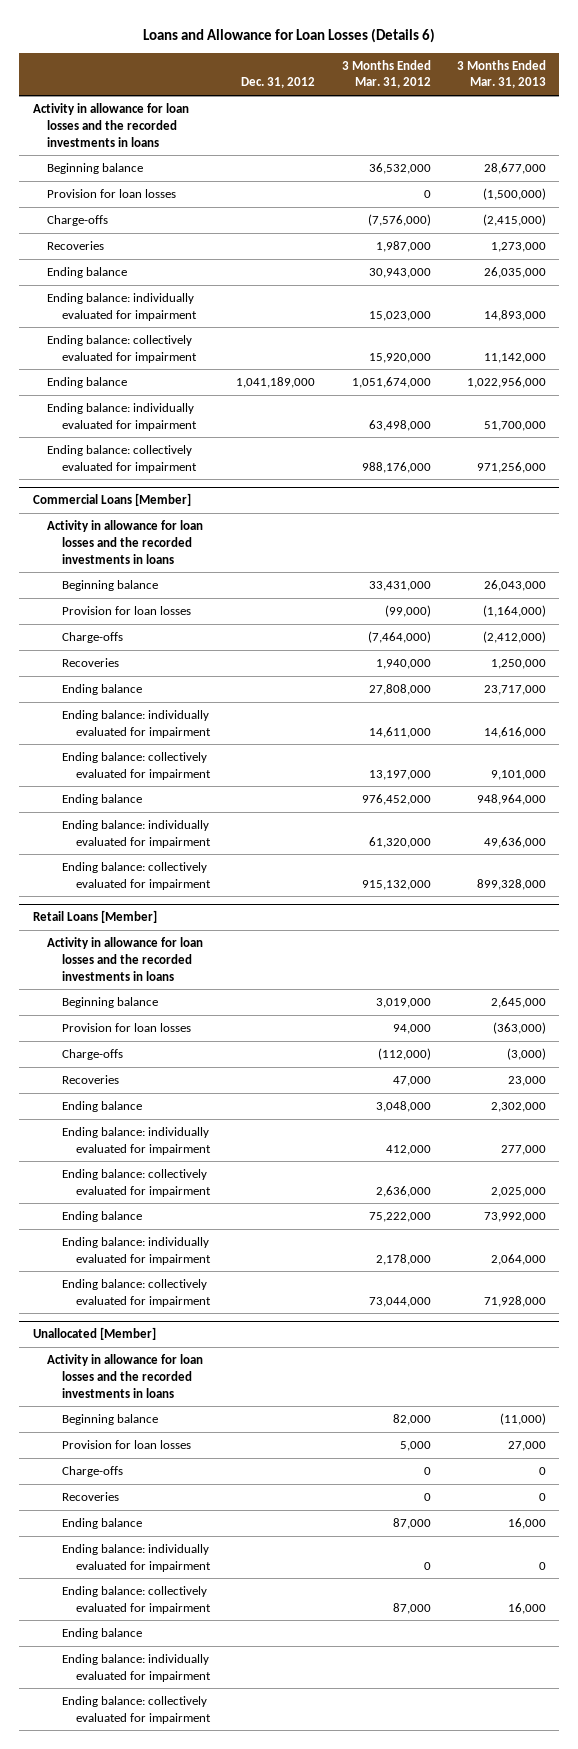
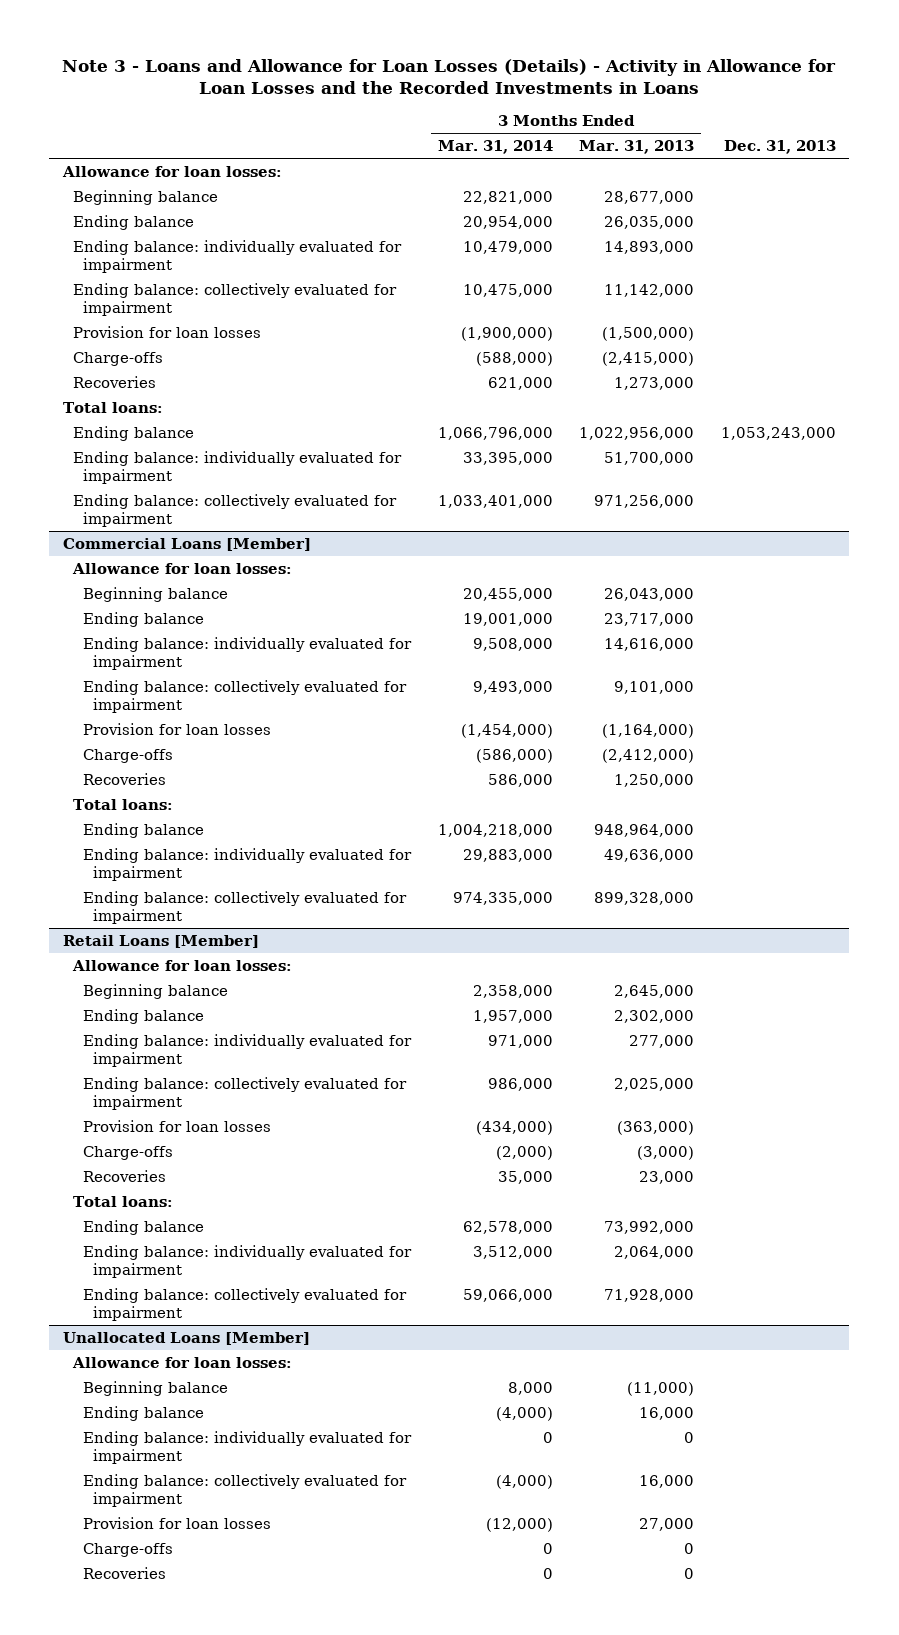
- Loans and Allowance for Loan Losses (Details 6)
+ Note 3 - Loans and Allowance for Loan Losses (Details) - Activity in Allowance for Loan Losses and the Recorded Investments in Loans
- | Dec. 31, 2012 | 3 Months Ended Mar. 31, 2012 | 3 Months Ended Mar. 31, 2013
+ | 3 Months Ended Mar. 31, 2014 | 3 Months Ended Mar. 31, 2013 | Dec. 31, 2013
- Activity in allowance for loan losses and the recorded investments in loans
+ Allowance for loan losses:
moved down: Provision for loan losses | (1,900,000) | (1,500,000) |
moved down: Charge-offs | (588,000) | (2,415,000) |
moved down: Recoveries | 621,000 | 1,273,000 |
+ Total loans:
@ Commercial Loans [Member]
- Activity in allowance for loan losses and the recorded investments in loans
+ Allowance for loan losses:
moved down: Provision for loan losses | (1,454,000) | (1,164,000) |
moved down: Charge-offs | (586,000) | (2,412,000) |
moved down: Recoveries | 586,000 | 1,250,000 |
+ Total loans:
@ Retail Loans [Member]
- Activity in allowance for loan losses and the recorded investments in loans
+ Allowance for loan losses:
moved down: Provision for loan losses | (434,000) | (363,000) |
moved down: Charge-offs | (2,000) | (3,000) |
moved down: Recoveries | 35,000 | 23,000 |
+ Total loans:
- Unallocated [Member]
- Activity in allowance for loan losses and the recorded investments in loans
+ Unallocated Loans [Member]
+ Allowance for loan losses:
- Provision for loan losses | | 5,000 | 27,000
- Charge-offs | | 0 | 0
- Recoveries | | 0 | 0
- Ending balance
- Ending balance: individually evaluated for impairment
- Ending balance: collectively evaluated for impairment
+ Provision for loan losses | (12,000) | 27,000 |
+ Charge-offs | 0 | 0 |
+ Recoveries | 0 | 0 |

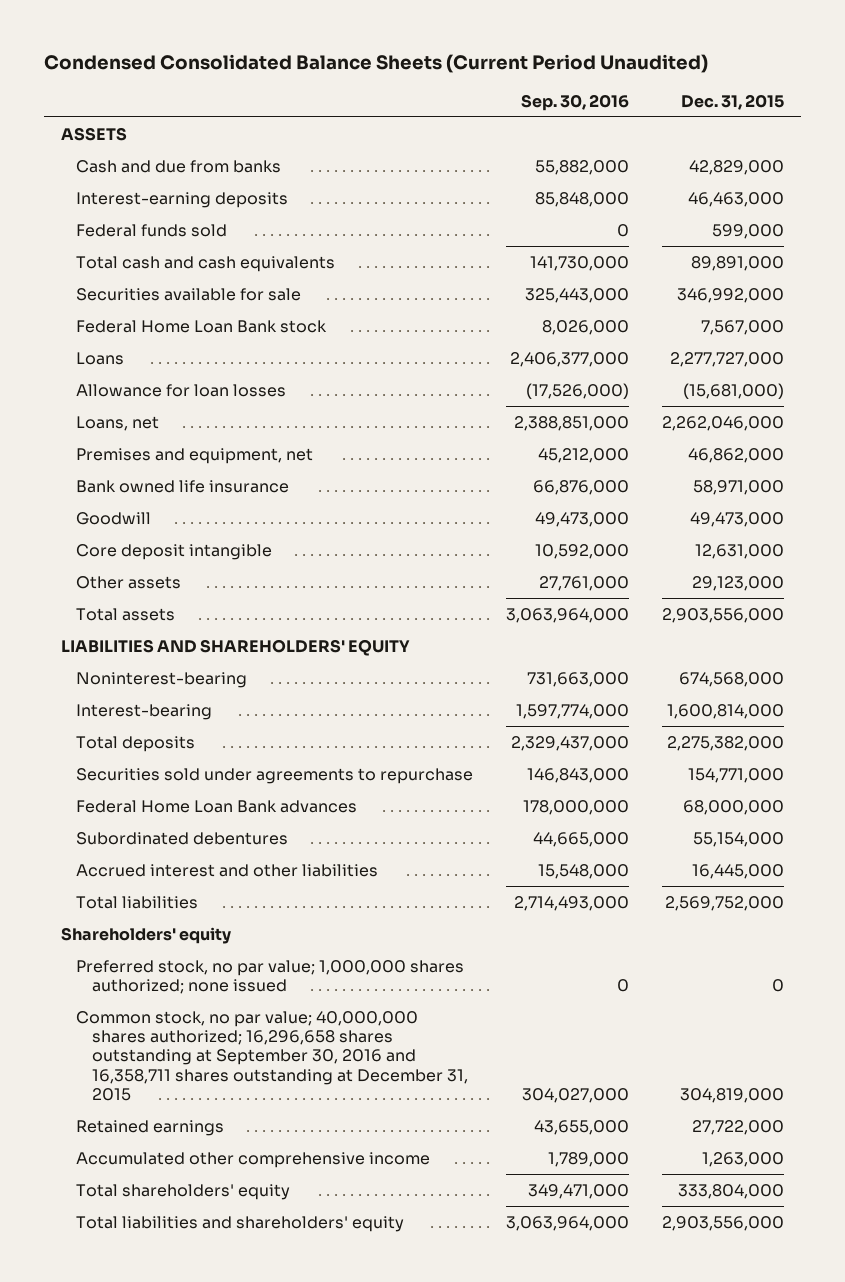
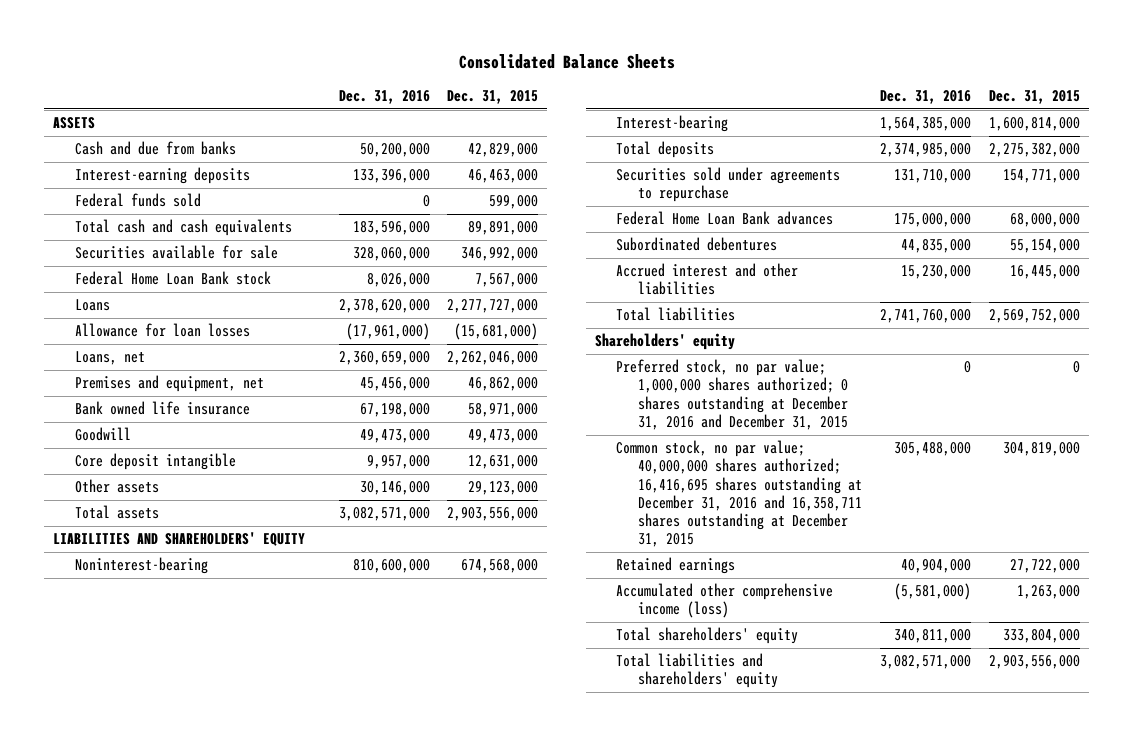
- Condensed Consolidated Balance Sheets (Current Period Unaudited)
+ Consolidated Balance Sheets
- | Sep. 30, 2016 | Dec. 31, 2015
+ | Dec. 31, 2016 | Dec. 31, 2015
- Preferred stock, no par value; 1,000,000 shares authorized; none issued | 0 | 0
- Common stock, no par value; 40,000,000 shares authorized; 16,296,658 shares outstanding at September 30, 2016 and 16,358,711 shares outstanding at December 31, 2015 | 304,027,000 | 304,819,000
+ Preferred stock, no par value; 1,000,000 shares authorized; 0 shares outstanding at December 31, 2016 and December 31, 2015 | 0 | 0
+ Common stock, no par value; 40,000,000 shares authorized; 16,416,695 shares outstanding at December 31, 2016 and 16,358,711 shares outstanding at December 31, 2015 | 305,488,000 | 304,819,000
- Accumulated other comprehensive income | 1,789,000 | 1,263,000
+ Accumulated other comprehensive income (loss) | (5,581,000) | 1,263,000

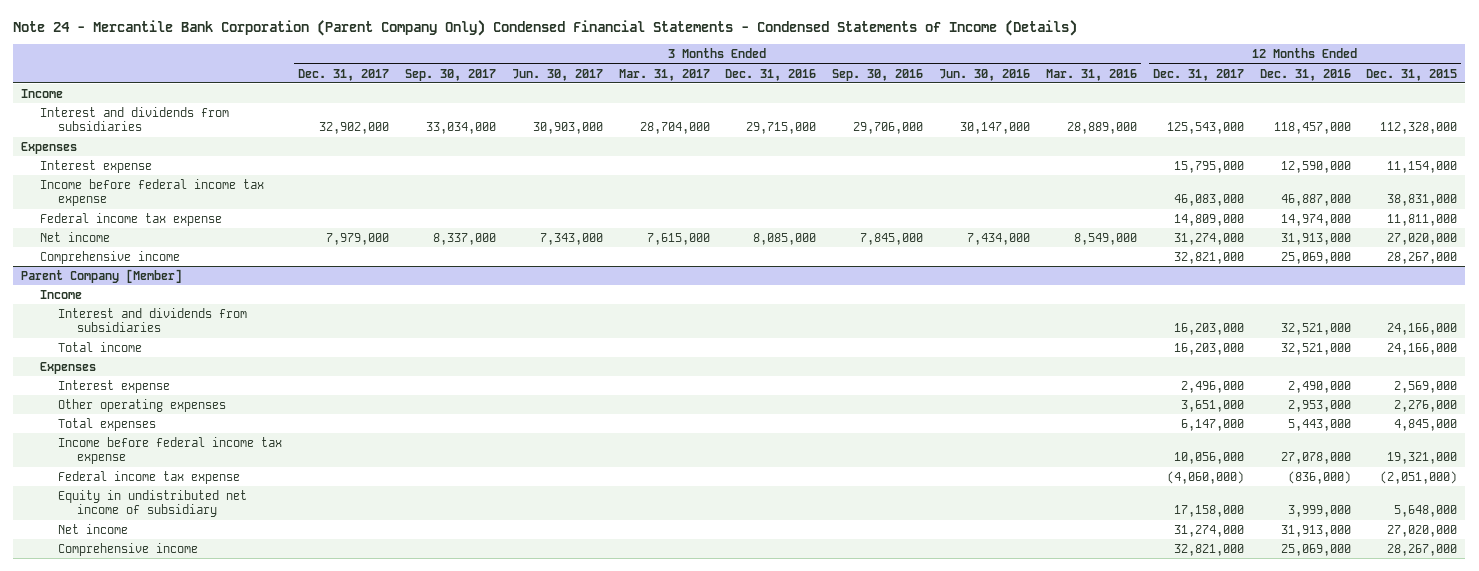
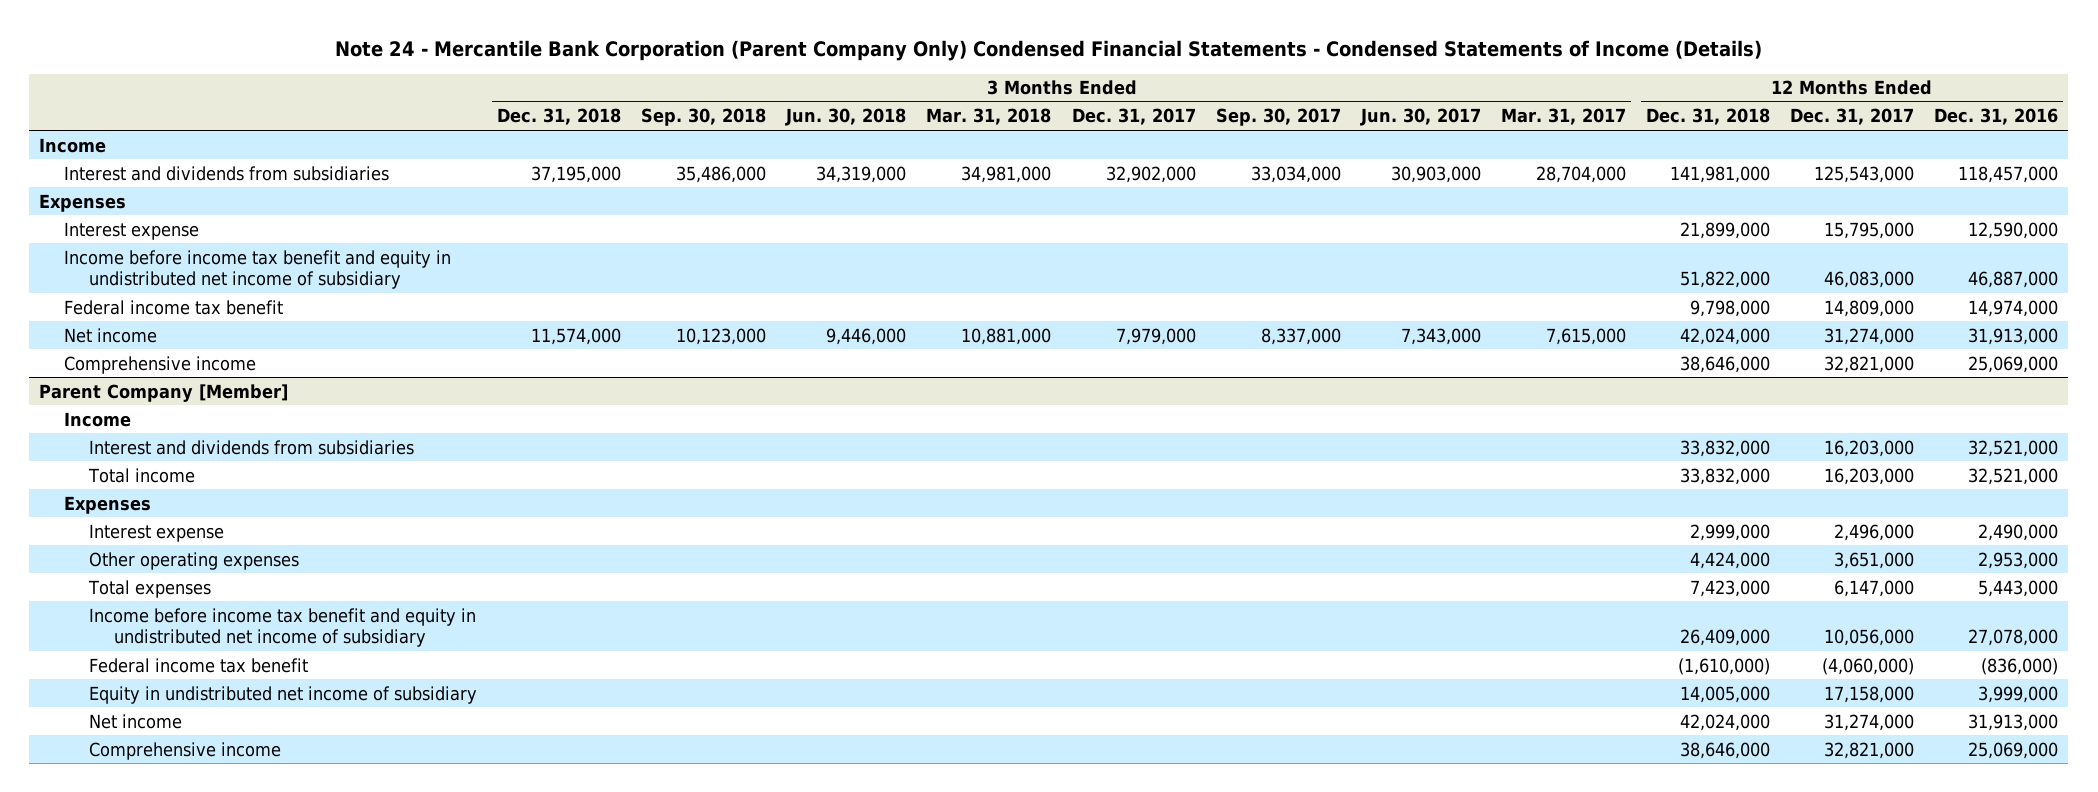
- | 3 Months Ended Dec. 31, 2017 | 3 Months Ended Sep. 30, 2017 | 3 Months Ended Jun. 30, 2017 | 3 Months Ended Mar. 31, 2017 | 3 Months Ended Dec. 31, 2016 | 3 Months Ended Sep. 30, 2016 | 3 Months Ended Jun. 30, 2016 | 3 Months Ended Mar. 31, 2016 | 12 Months Ended Dec. 31, 2017 | 12 Months Ended Dec. 31, 2016 | 12 Months Ended Dec. 31, 2015
+ | 3 Months Ended Dec. 31, 2018 | 3 Months Ended Sep. 30, 2018 | 3 Months Ended Jun. 30, 2018 | 3 Months Ended Mar. 31, 2018 | 3 Months Ended Dec. 31, 2017 | 3 Months Ended Sep. 30, 2017 | 3 Months Ended Jun. 30, 2017 | 3 Months Ended Mar. 31, 2017 | 12 Months Ended Dec. 31, 2018 | 12 Months Ended Dec. 31, 2017 | 12 Months Ended Dec. 31, 2016
- Income before federal income tax expense | | | | | | | | | 46,083,000 | 46,887,000 | 38,831,000
- Federal income tax expense | | | | | | | | | 14,809,000 | 14,974,000 | 11,811,000
+ Income before income tax benefit and equity in undistributed net income of subsidiary | | | | | | | | | 51,822,000 | 46,083,000 | 46,887,000
+ Federal income tax benefit | | | | | | | | | 9,798,000 | 14,809,000 | 14,974,000
@ Parent Company [Member]
- Income before federal income tax expense | | | | | | | | | 10,056,000 | 27,078,000 | 19,321,000
- Federal income tax expense | | | | | | | | | (4,060,000) | (836,000) | (2,051,000)
+ Income before income tax benefit and equity in undistributed net income of subsidiary | | | | | | | | | 26,409,000 | 10,056,000 | 27,078,000
+ Federal income tax benefit | | | | | | | | | (1,610,000) | (4,060,000) | (836,000)

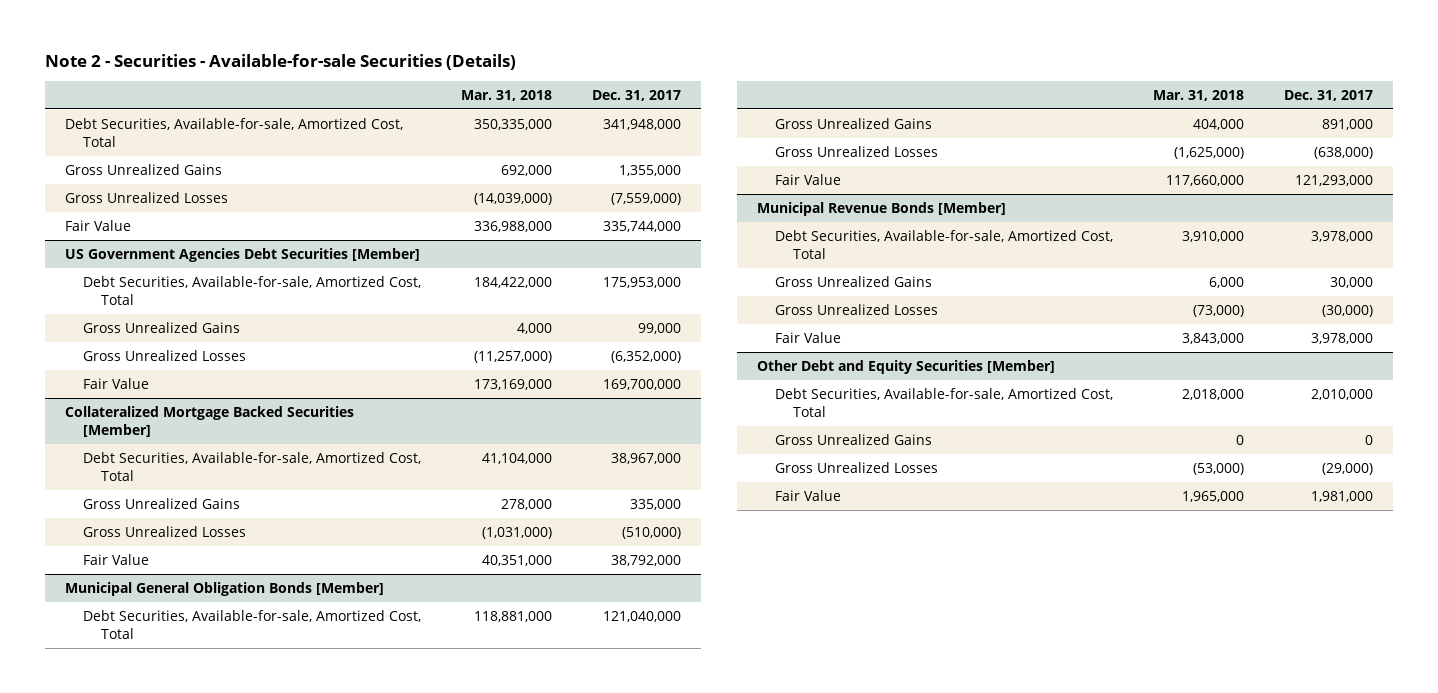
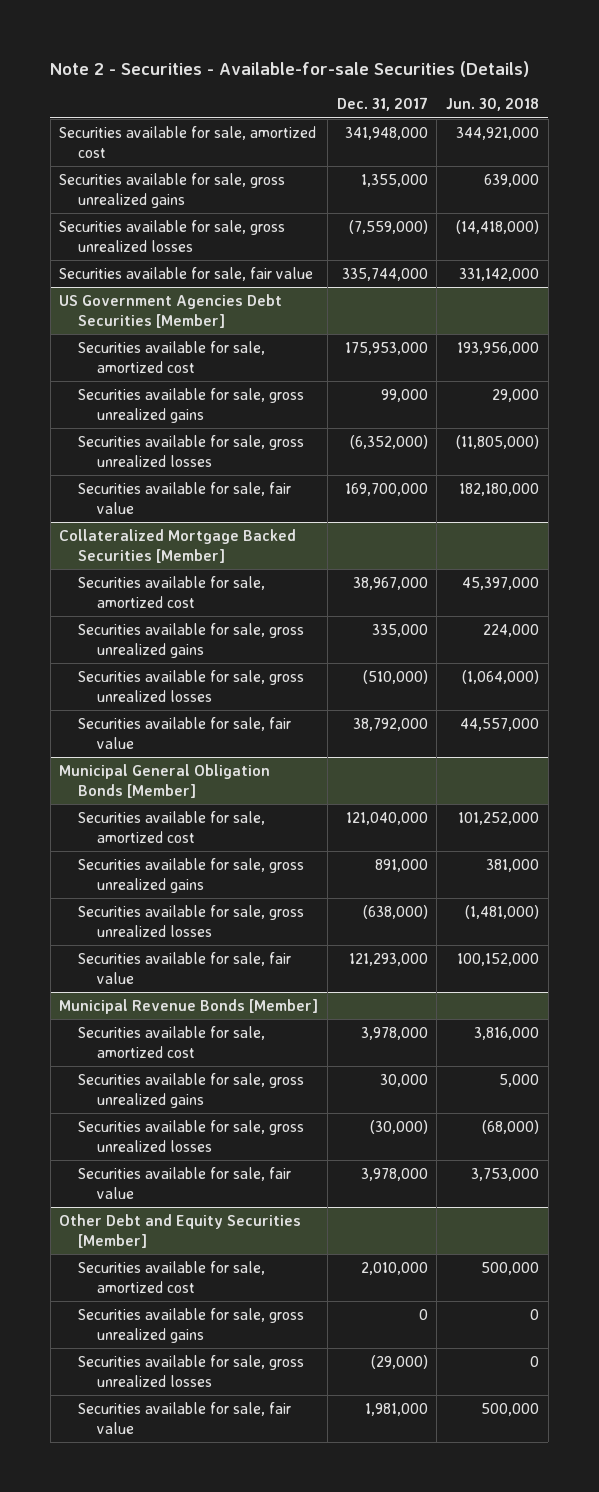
- | Mar. 31, 2018 | Dec. 31, 2017
+ | Dec. 31, 2017 | Jun. 30, 2018
- Debt Securities, Available-for-sale, Amortized Cost, Total | 350,335,000 | 341,948,000
- Gross Unrealized Gains | 692,000 | 1,355,000
- Gross Unrealized Losses | (14,039,000) | (7,559,000)
- Fair Value | 336,988,000 | 335,744,000
+ Securities available for sale, amortized cost | 341,948,000 | 344,921,000
+ Securities available for sale, gross unrealized gains | 1,355,000 | 639,000
+ Securities available for sale, gross unrealized losses | (7,559,000) | (14,418,000)
+ Securities available for sale, fair value | 335,744,000 | 331,142,000
@ US Government Agencies Debt Securities [Member]
- Debt Securities, Available-for-sale, Amortized Cost, Total | 184,422,000 | 175,953,000
- Gross Unrealized Gains | 4,000 | 99,000
- Gross Unrealized Losses | (11,257,000) | (6,352,000)
- Fair Value | 173,169,000 | 169,700,000
+ Securities available for sale, amortized cost | 175,953,000 | 193,956,000
+ Securities available for sale, gross unrealized gains | 99,000 | 29,000
+ Securities available for sale, gross unrealized losses | (6,352,000) | (11,805,000)
+ Securities available for sale, fair value | 169,700,000 | 182,180,000
@ Collateralized Mortgage Backed Securities [Member]
- Debt Securities, Available-for-sale, Amortized Cost, Total | 41,104,000 | 38,967,000
- Gross Unrealized Gains | 278,000 | 335,000
- Gross Unrealized Losses | (1,031,000) | (510,000)
- Fair Value | 40,351,000 | 38,792,000
+ Securities available for sale, amortized cost | 38,967,000 | 45,397,000
+ Securities available for sale, gross unrealized gains | 335,000 | 224,000
+ Securities available for sale, gross unrealized losses | (510,000) | (1,064,000)
+ Securities available for sale, fair value | 38,792,000 | 44,557,000
@ Municipal General Obligation Bonds [Member]
- Debt Securities, Available-for-sale, Amortized Cost, Total | 118,881,000 | 121,040,000
- Gross Unrealized Gains | 404,000 | 891,000
- Gross Unrealized Losses | (1,625,000) | (638,000)
- Fair Value | 117,660,000 | 121,293,000
+ Securities available for sale, amortized cost | 121,040,000 | 101,252,000
+ Securities available for sale, gross unrealized gains | 891,000 | 381,000
+ Securities available for sale, gross unrealized losses | (638,000) | (1,481,000)
+ Securities available for sale, fair value | 121,293,000 | 100,152,000
@ Municipal Revenue Bonds [Member]
- Debt Securities, Available-for-sale, Amortized Cost, Total | 3,910,000 | 3,978,000
- Gross Unrealized Gains | 6,000 | 30,000
- Gross Unrealized Losses | (73,000) | (30,000)
- Fair Value | 3,843,000 | 3,978,000
+ Securities available for sale, amortized cost | 3,978,000 | 3,816,000
+ Securities available for sale, gross unrealized gains | 30,000 | 5,000
+ Securities available for sale, gross unrealized losses | (30,000) | (68,000)
+ Securities available for sale, fair value | 3,978,000 | 3,753,000
@ Other Debt and Equity Securities [Member]
- Debt Securities, Available-for-sale, Amortized Cost, Total | 2,018,000 | 2,010,000
- Gross Unrealized Gains | 0 | 0
- Gross Unrealized Losses | (53,000) | (29,000)
- Fair Value | 1,965,000 | 1,981,000
+ Securities available for sale, amortized cost | 2,010,000 | 500,000
+ Securities available for sale, gross unrealized gains | 0 | 0
+ Securities available for sale, gross unrealized losses | (29,000) | 0
+ Securities available for sale, fair value | 1,981,000 | 500,000

